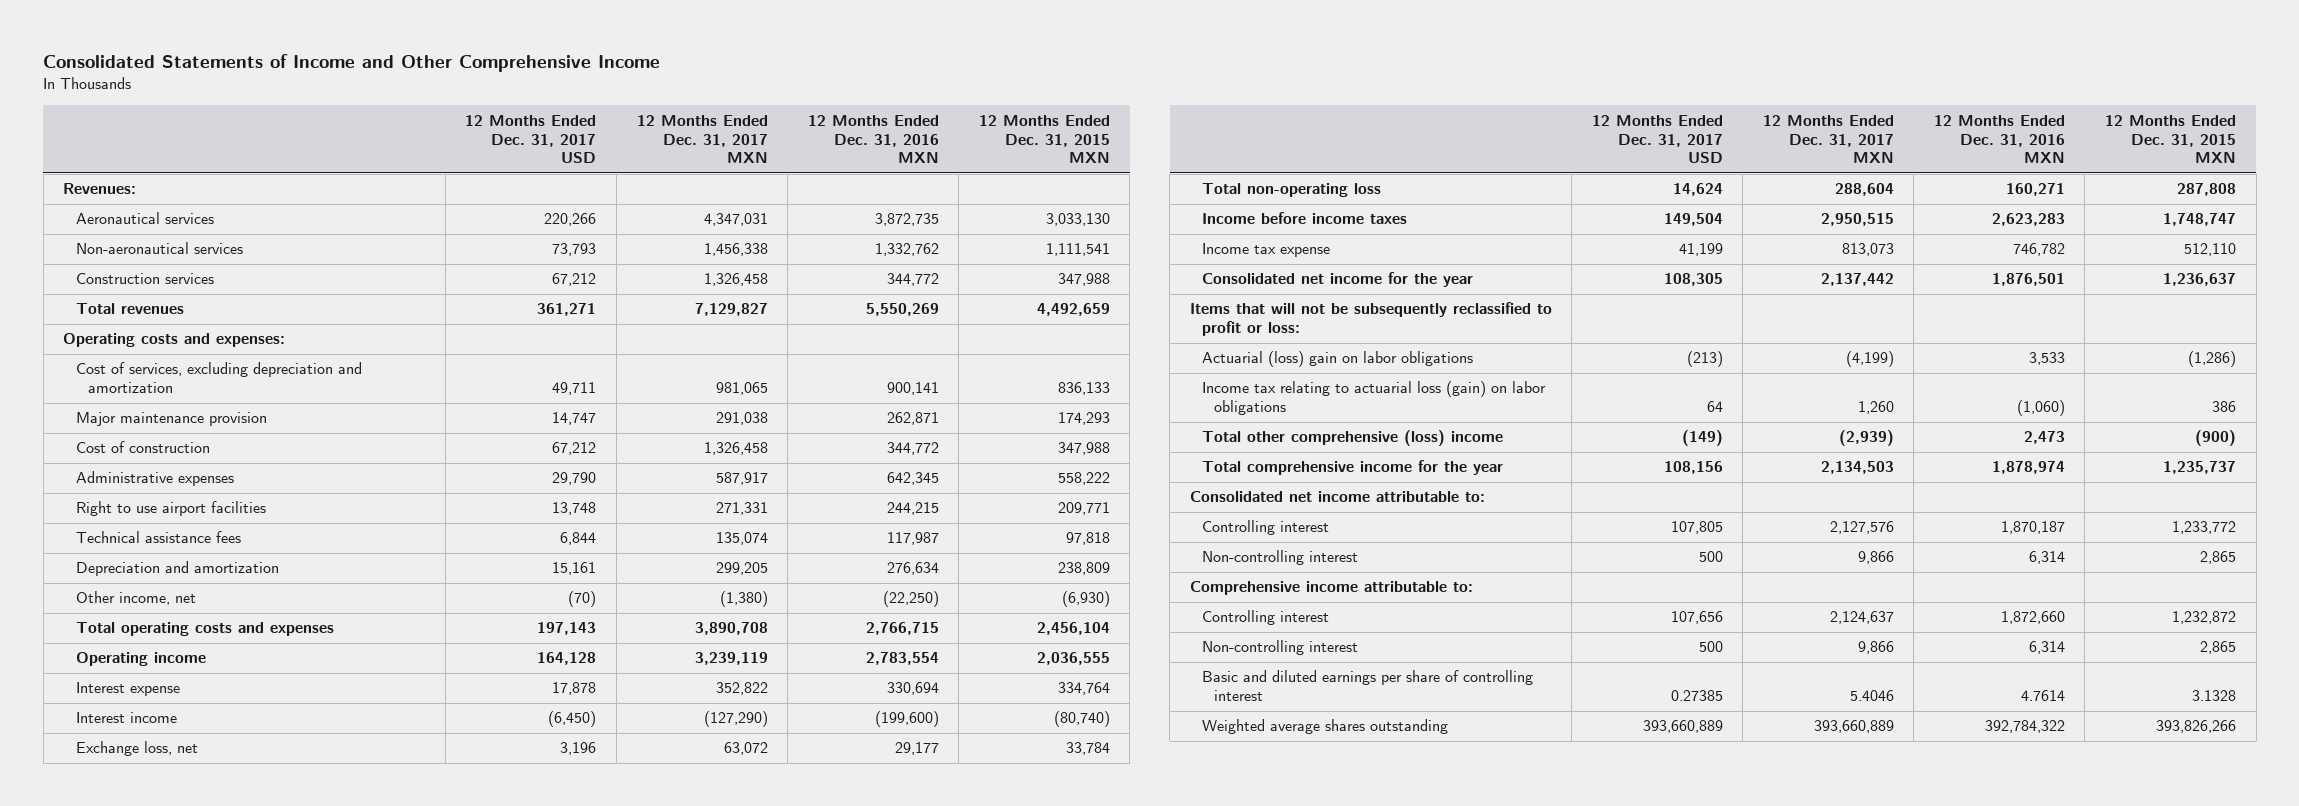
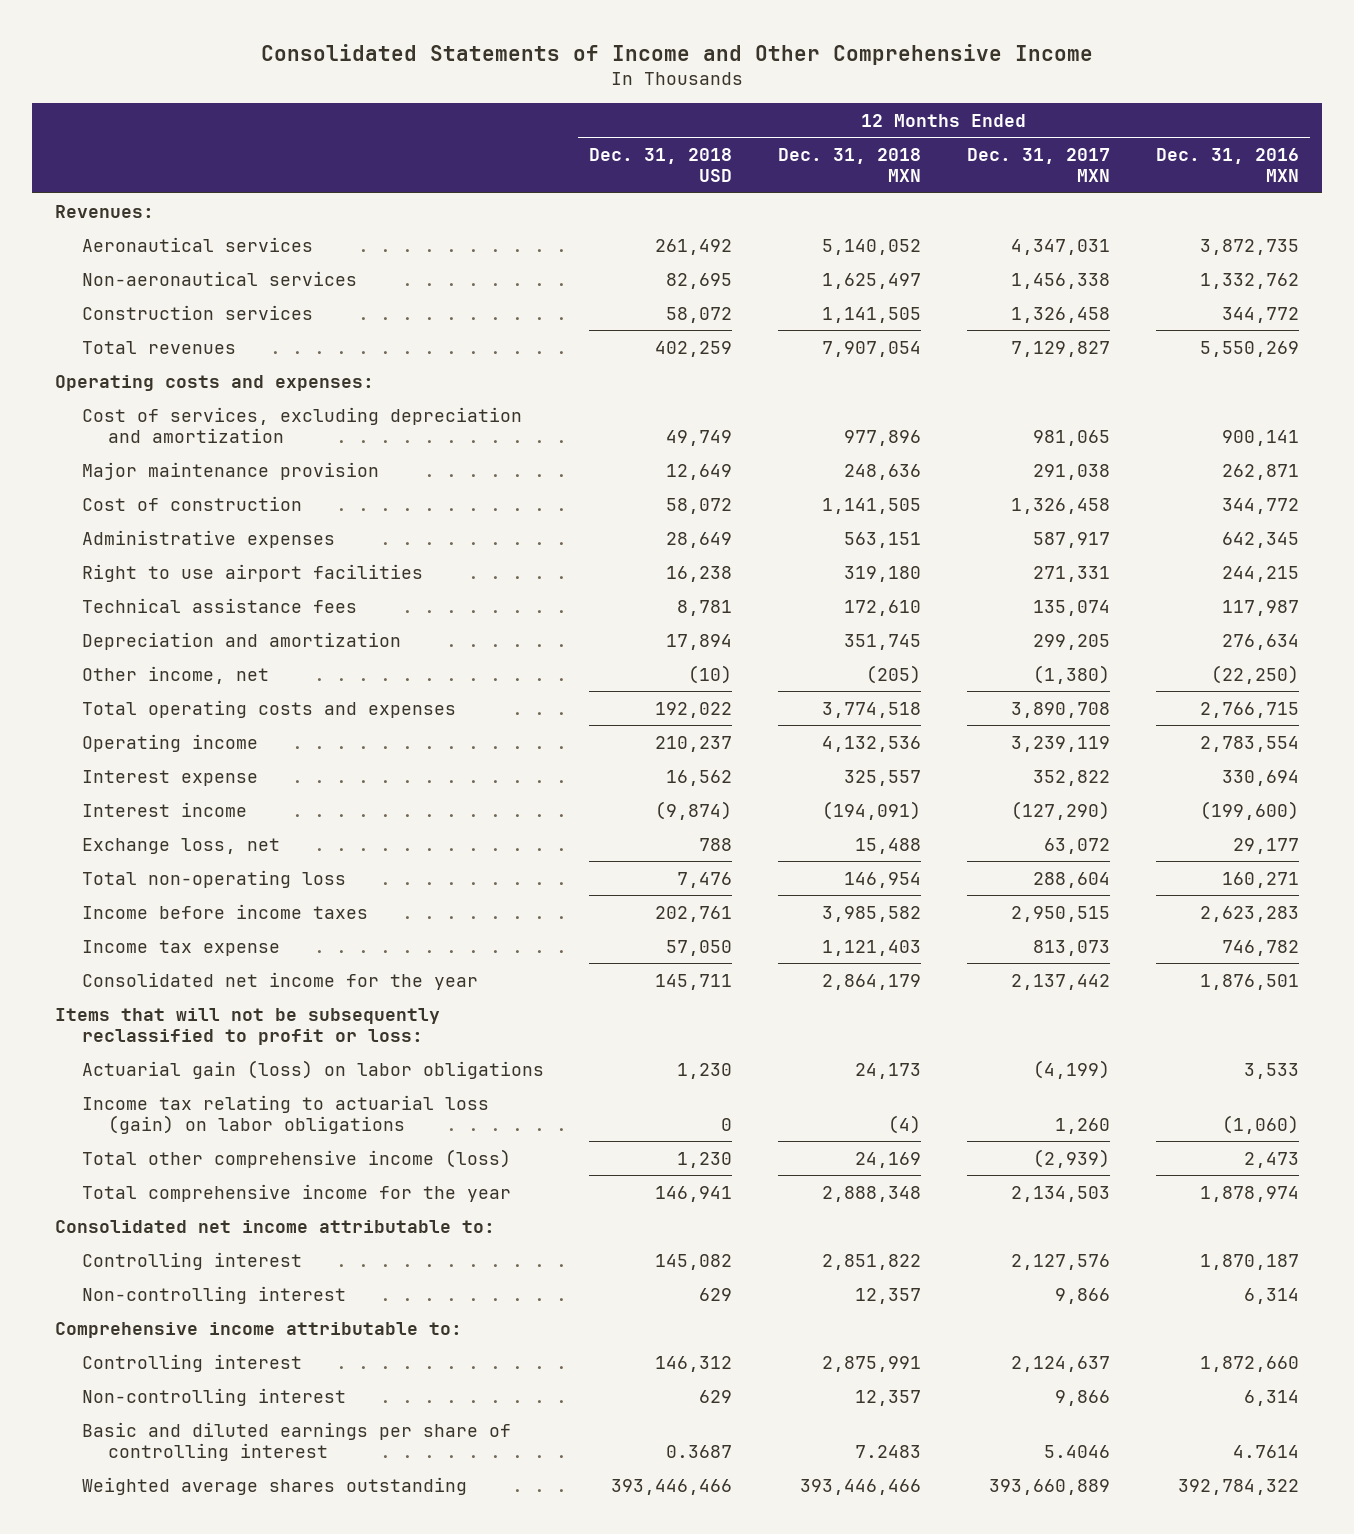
- | 12 Months Ended Dec. 31, 2017 USD | 12 Months Ended Dec. 31, 2017 MXN | 12 Months Ended Dec. 31, 2016 MXN | 12 Months Ended Dec. 31, 2015 MXN
+ | 12 Months Ended Dec. 31, 2018 USD | 12 Months Ended Dec. 31, 2018 MXN | 12 Months Ended Dec. 31, 2017 MXN | 12 Months Ended Dec. 31, 2016 MXN
- Actuarial (loss) gain on labor obligations | (213) | (4,199) | 3,533 | (1,286)
+ Actuarial gain (loss) on labor obligations | 1,230 | 24,173 | (4,199) | 3,533
- Total other comprehensive (loss) income | (149) | (2,939) | 2,473 | (900)
+ Total other comprehensive income (loss) | 1,230 | 24,169 | (2,939) | 2,473

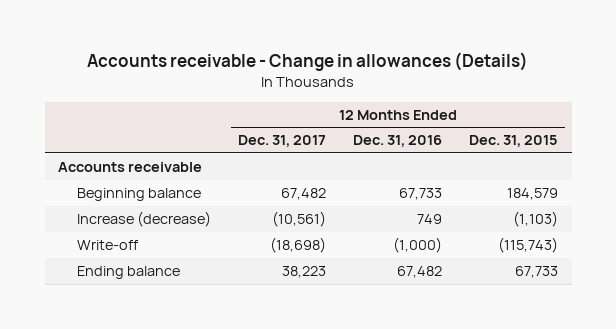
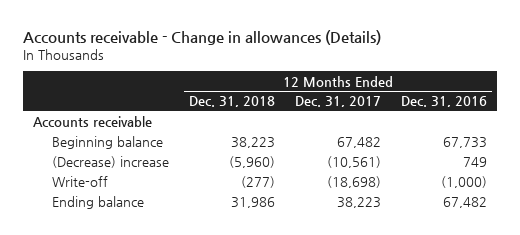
- | 12 Months Ended Dec. 31, 2017 | 12 Months Ended Dec. 31, 2016 | 12 Months Ended Dec. 31, 2015
+ | 12 Months Ended Dec. 31, 2018 | 12 Months Ended Dec. 31, 2017 | 12 Months Ended Dec. 31, 2016
- Increase (decrease) | (10,561) | 749 | (1,103)
+ (Decrease) increase | (5,960) | (10,561) | 749

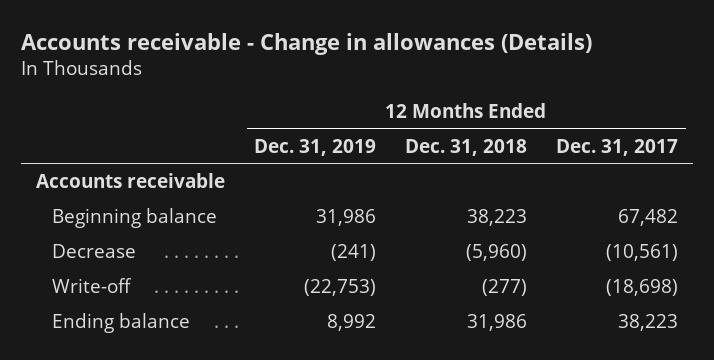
- | 12 Months Ended Dec. 31, 2018 | 12 Months Ended Dec. 31, 2017 | 12 Months Ended Dec. 31, 2016
+ | 12 Months Ended Dec. 31, 2019 | 12 Months Ended Dec. 31, 2018 | 12 Months Ended Dec. 31, 2017
- (Decrease) increase | (5,960) | (10,561) | 749
+ Decrease | (241) | (5,960) | (10,561)

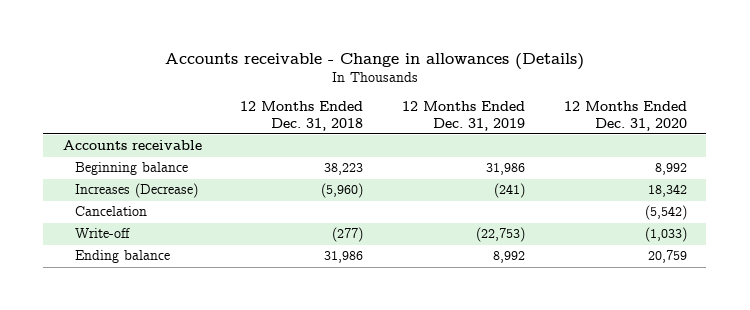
- | 12 Months Ended Dec. 31, 2019 | 12 Months Ended Dec. 31, 2018 | 12 Months Ended Dec. 31, 2017
+ | 12 Months Ended Dec. 31, 2018 | 12 Months Ended Dec. 31, 2019 | 12 Months Ended Dec. 31, 2020
- Decrease | (241) | (5,960) | (10,561)
+ Increases (Decrease) | (5,960) | (241) | 18,342
+ Cancelation | | | (5,542)

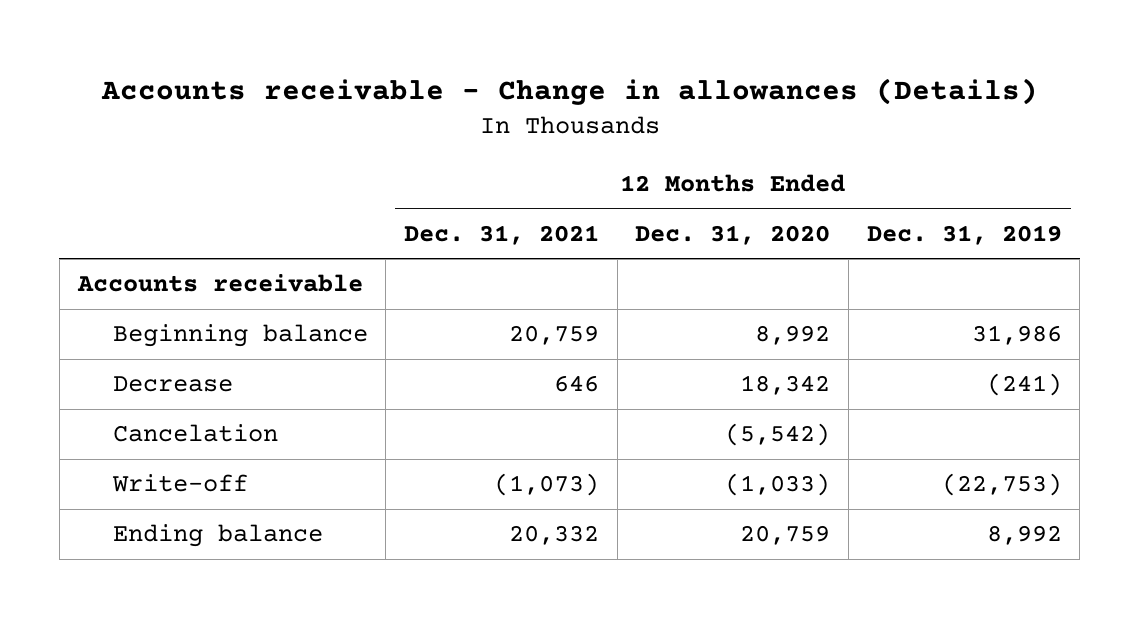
- | 12 Months Ended Dec. 31, 2018 | 12 Months Ended Dec. 31, 2019 | 12 Months Ended Dec. 31, 2020
+ | 12 Months Ended Dec. 31, 2021 | 12 Months Ended Dec. 31, 2020 | 12 Months Ended Dec. 31, 2019
- Increases (Decrease) | (5,960) | (241) | 18,342
+ Decrease | 646 | 18,342 | (241)

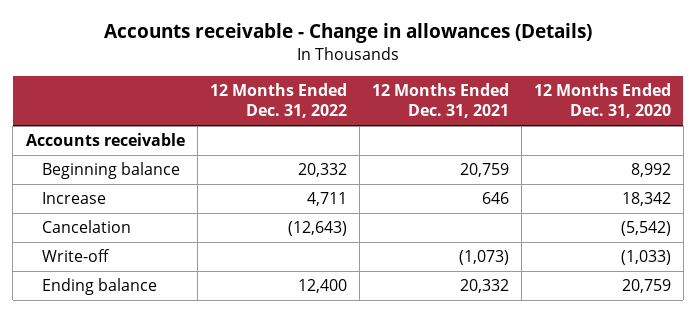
- | 12 Months Ended Dec. 31, 2021 | 12 Months Ended Dec. 31, 2020 | 12 Months Ended Dec. 31, 2019
+ | 12 Months Ended Dec. 31, 2022 | 12 Months Ended Dec. 31, 2021 | 12 Months Ended Dec. 31, 2020
- Decrease | 646 | 18,342 | (241)
+ Increase | 4,711 | 646 | 18,342

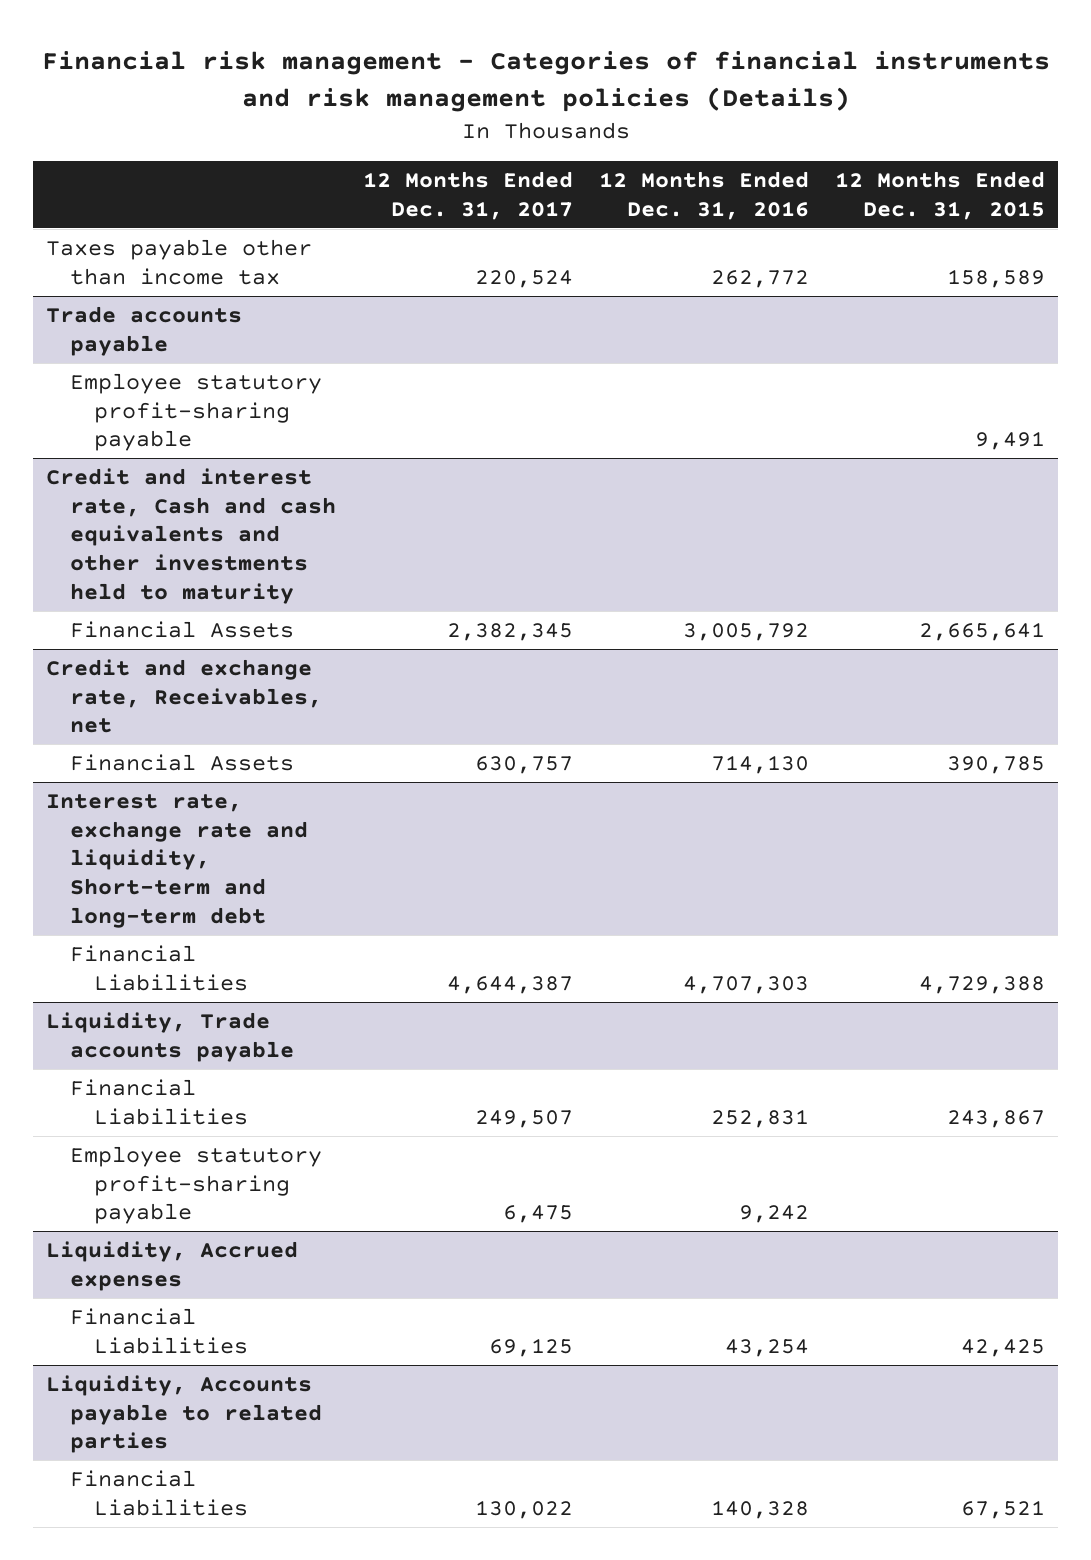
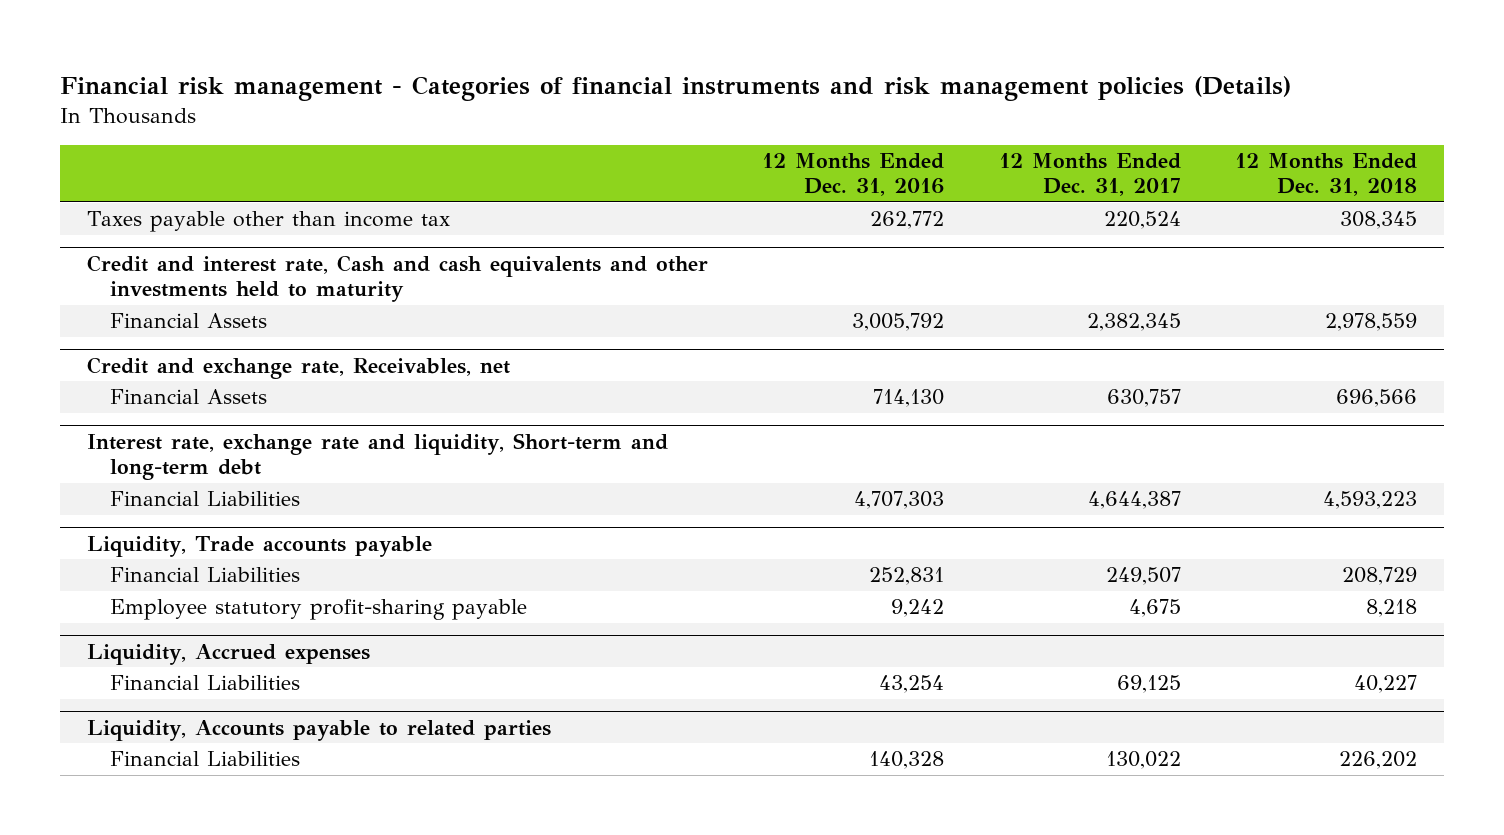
- | 12 Months Ended Dec. 31, 2017 | 12 Months Ended Dec. 31, 2016 | 12 Months Ended Dec. 31, 2015
+ | 12 Months Ended Dec. 31, 2016 | 12 Months Ended Dec. 31, 2017 | 12 Months Ended Dec. 31, 2018
- Trade accounts payable
- Employee statutory profit-sharing payable | | | 9,491
@ Liquidity, Trade accounts payable
- Employee statutory profit-sharing payable | 6,475 | 9,242 |
+ Employee statutory profit-sharing payable | 9,242 | 4,675 | 8,218

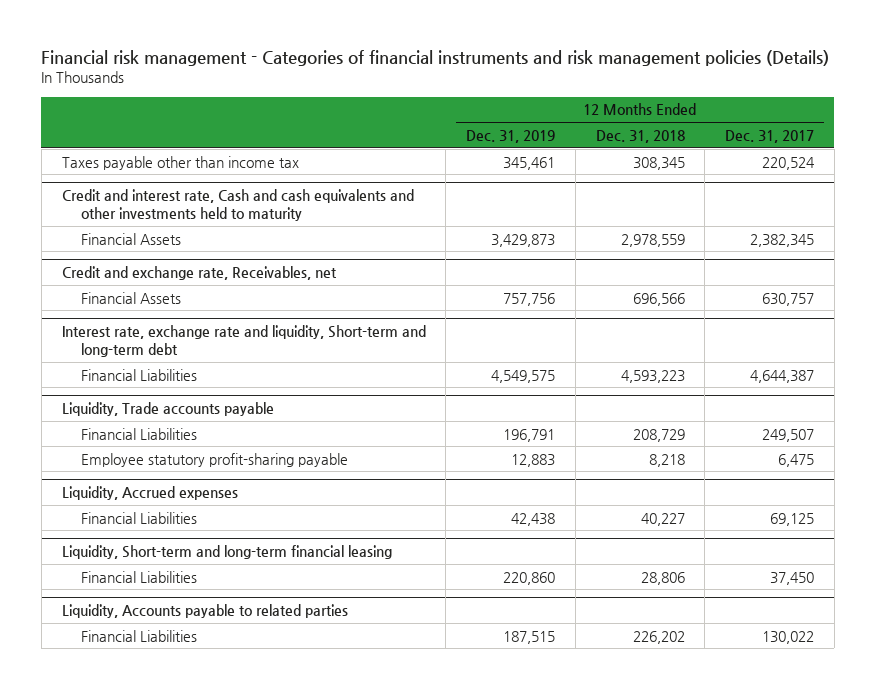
- | 12 Months Ended Dec. 31, 2016 | 12 Months Ended Dec. 31, 2017 | 12 Months Ended Dec. 31, 2018
+ | 12 Months Ended Dec. 31, 2019 | 12 Months Ended Dec. 31, 2018 | 12 Months Ended Dec. 31, 2017
@ Liquidity, Trade accounts payable
- Employee statutory profit-sharing payable | 9,242 | 4,675 | 8,218
+ Employee statutory profit-sharing payable | 12,883 | 8,218 | 6,475
+ Liquidity, Short-term and long-term financial leasing
+ Financial Liabilities | 220,860 | 28,806 | 37,450

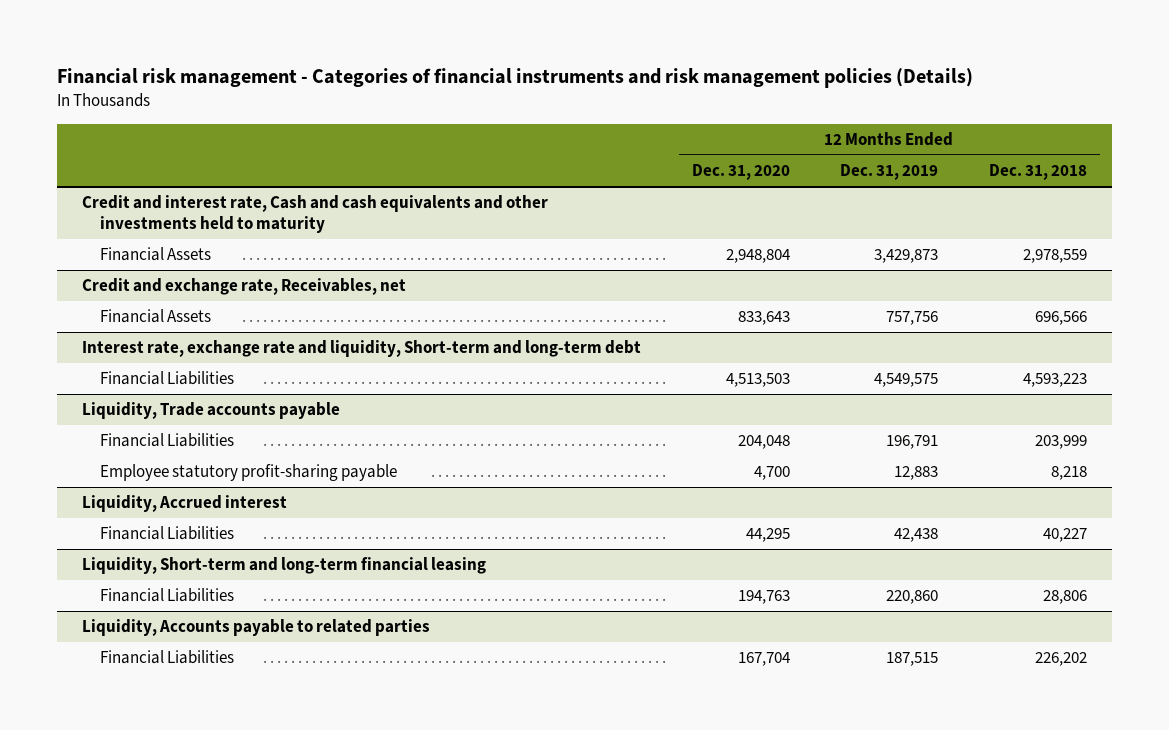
- | 12 Months Ended Dec. 31, 2019 | 12 Months Ended Dec. 31, 2018 | 12 Months Ended Dec. 31, 2017
+ | 12 Months Ended Dec. 31, 2020 | 12 Months Ended Dec. 31, 2019 | 12 Months Ended Dec. 31, 2018
- Taxes payable other than income tax | 345,461 | 308,345 | 220,524
@ Liquidity, Trade accounts payable
- Financial Liabilities | 196,791 | 208,729 | 249,507
+ Financial Liabilities | 204,048 | 196,791 | 203,999
- Liquidity, Accrued expenses
+ Liquidity, Accrued interest

